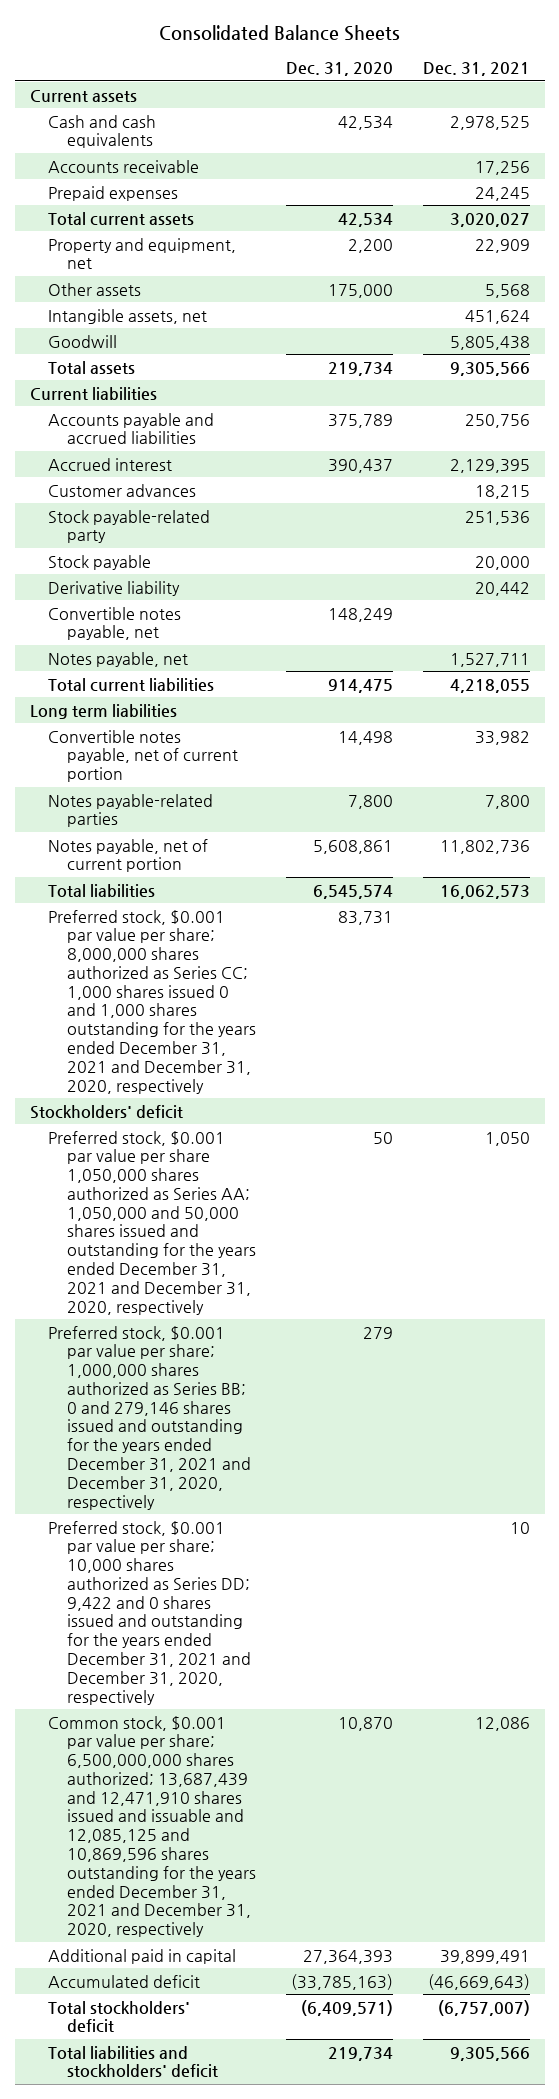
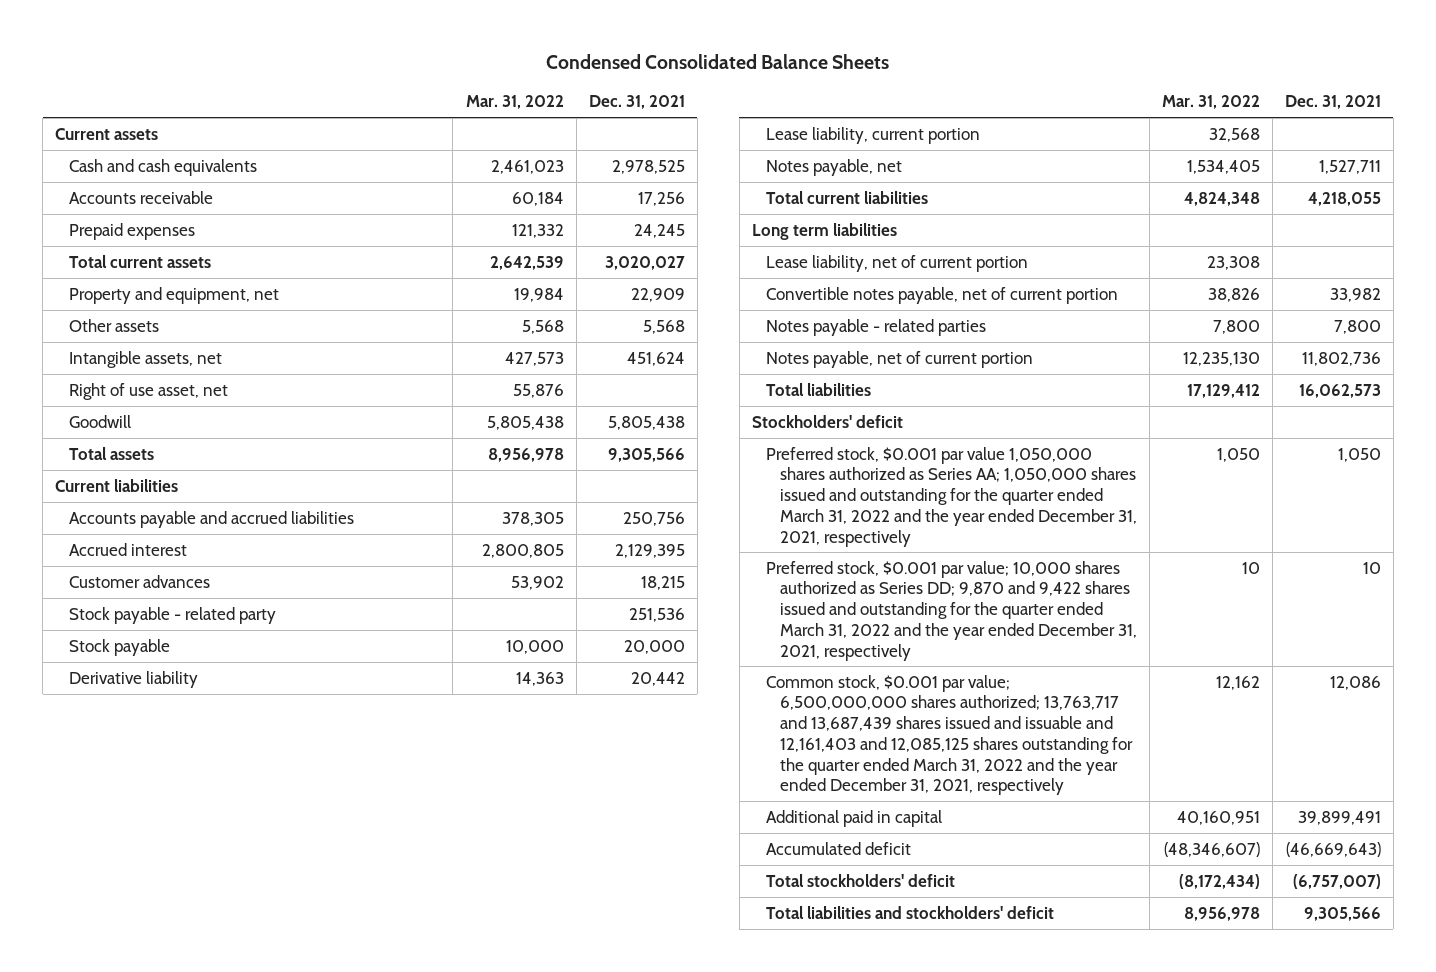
- Consolidated Balance Sheets
+ Condensed Consolidated Balance Sheets
- | Dec. 31, 2020 | Dec. 31, 2021
+ | Mar. 31, 2022 | Dec. 31, 2021
+ Right of use asset, net | 55,876 |
- Stock payable-related party | | 251,536
+ Stock payable - related party | | 251,536
- Convertible notes payable, net | 148,249 |
+ Lease liability, current portion | 32,568 |
+ Lease liability, net of current portion | 23,308 |
- Notes payable-related parties | 7,800 | 7,800
+ Notes payable - related parties | 7,800 | 7,800
- Preferred stock, $0.001 par value per share; 8,000,000 shares authorized as Series CC; 1,000 shares issued 0 and 1,000 shares outstanding for the years ended December 31, 2021 and December 31, 2020, respectively | 83,731 |
- Preferred stock, $0.001 par value per share 1,050,000 shares authorized as Series AA; 1,050,000 and 50,000 shares issued and outstanding for the years ended December 31, 2021 and December 31, 2020, respectively | 50 | 1,050
- Preferred stock, $0.001 par value per share; 1,000,000 shares authorized as Series BB; 0 and 279,146 shares issued and outstanding for the years ended December 31, 2021 and December 31, 2020, respectively | 279 |
- Preferred stock, $0.001 par value per share; 10,000 shares authorized as Series DD; 9,422 and 0 shares issued and outstanding for the years ended December 31, 2021 and December 31, 2020, respectively | | 10
- Common stock, $0.001 par value per share; 6,500,000,000 shares authorized; 13,687,439 and 12,471,910 shares issued and issuable and 12,085,125 and 10,869,596 shares outstanding for the years ended December 31, 2021 and December 31, 2020, respectively | 10,870 | 12,086
+ Preferred stock, $0.001 par value 1,050,000 shares authorized as Series AA; 1,050,000 shares issued and outstanding for the quarter ended March 31, 2022 and the year ended December 31, 2021, respectively | 1,050 | 1,050
+ Preferred stock, $0.001 par value; 10,000 shares authorized as Series DD; 9,870 and 9,422 shares issued and outstanding for the quarter ended March 31, 2022 and the year ended December 31, 2021, respectively | 10 | 10
+ Common stock, $0.001 par value; 6,500,000,000 shares authorized; 13,763,717 and 13,687,439 shares issued and issuable and 12,161,403 and 12,085,125 shares outstanding for the quarter ended March 31, 2022 and the year ended December 31, 2021, respectively | 12,162 | 12,086

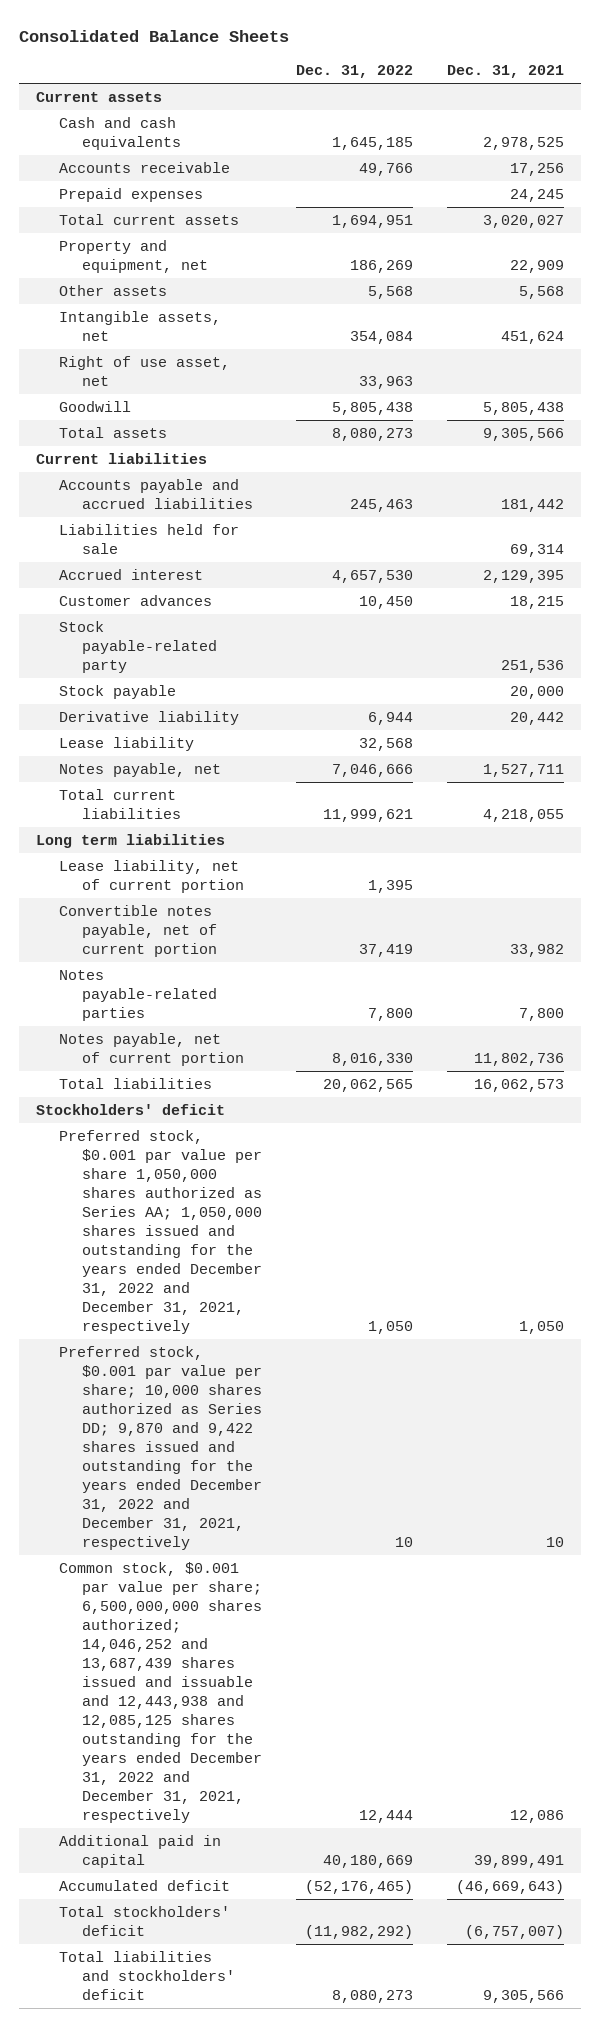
- Condensed Consolidated Balance Sheets
+ Consolidated Balance Sheets
- | Mar. 31, 2022 | Dec. 31, 2021
+ | Dec. 31, 2022 | Dec. 31, 2021
- Accounts payable and accrued liabilities | 378,305 | 250,756
+ Accounts payable and accrued liabilities | 245,463 | 181,442
+ Liabilities held for sale | | 69,314
- Stock payable - related party | | 251,536
+ Stock payable-related party | | 251,536
- Lease liability, current portion | 32,568 |
+ Lease liability | 32,568 |
- Notes payable - related parties | 7,800 | 7,800
+ Notes payable-related parties | 7,800 | 7,800
- Preferred stock, $0.001 par value 1,050,000 shares authorized as Series AA; 1,050,000 shares issued and outstanding for the quarter ended March 31, 2022 and the year ended December 31, 2021, respectively | 1,050 | 1,050
- Preferred stock, $0.001 par value; 10,000 shares authorized as Series DD; 9,870 and 9,422 shares issued and outstanding for the quarter ended March 31, 2022 and the year ended December 31, 2021, respectively | 10 | 10
- Common stock, $0.001 par value; 6,500,000,000 shares authorized; 13,763,717 and 13,687,439 shares issued and issuable and 12,161,403 and 12,085,125 shares outstanding for the quarter ended March 31, 2022 and the year ended December 31, 2021, respectively | 12,162 | 12,086
+ Preferred stock, $0.001 par value per share 1,050,000 shares authorized as Series AA; 1,050,000 shares issued and outstanding for the years ended December 31, 2022 and December 31, 2021, respectively | 1,050 | 1,050
+ Preferred stock, $0.001 par value per share; 10,000 shares authorized as Series DD; 9,870 and 9,422 shares issued and outstanding for the years ended December 31, 2022 and December 31, 2021, respectively | 10 | 10
+ Common stock, $0.001 par value per share; 6,500,000,000 shares authorized; 14,046,252 and 13,687,439 shares issued and issuable and 12,443,938 and 12,085,125 shares outstanding for the years ended December 31, 2022 and December 31, 2021, respectively | 12,444 | 12,086

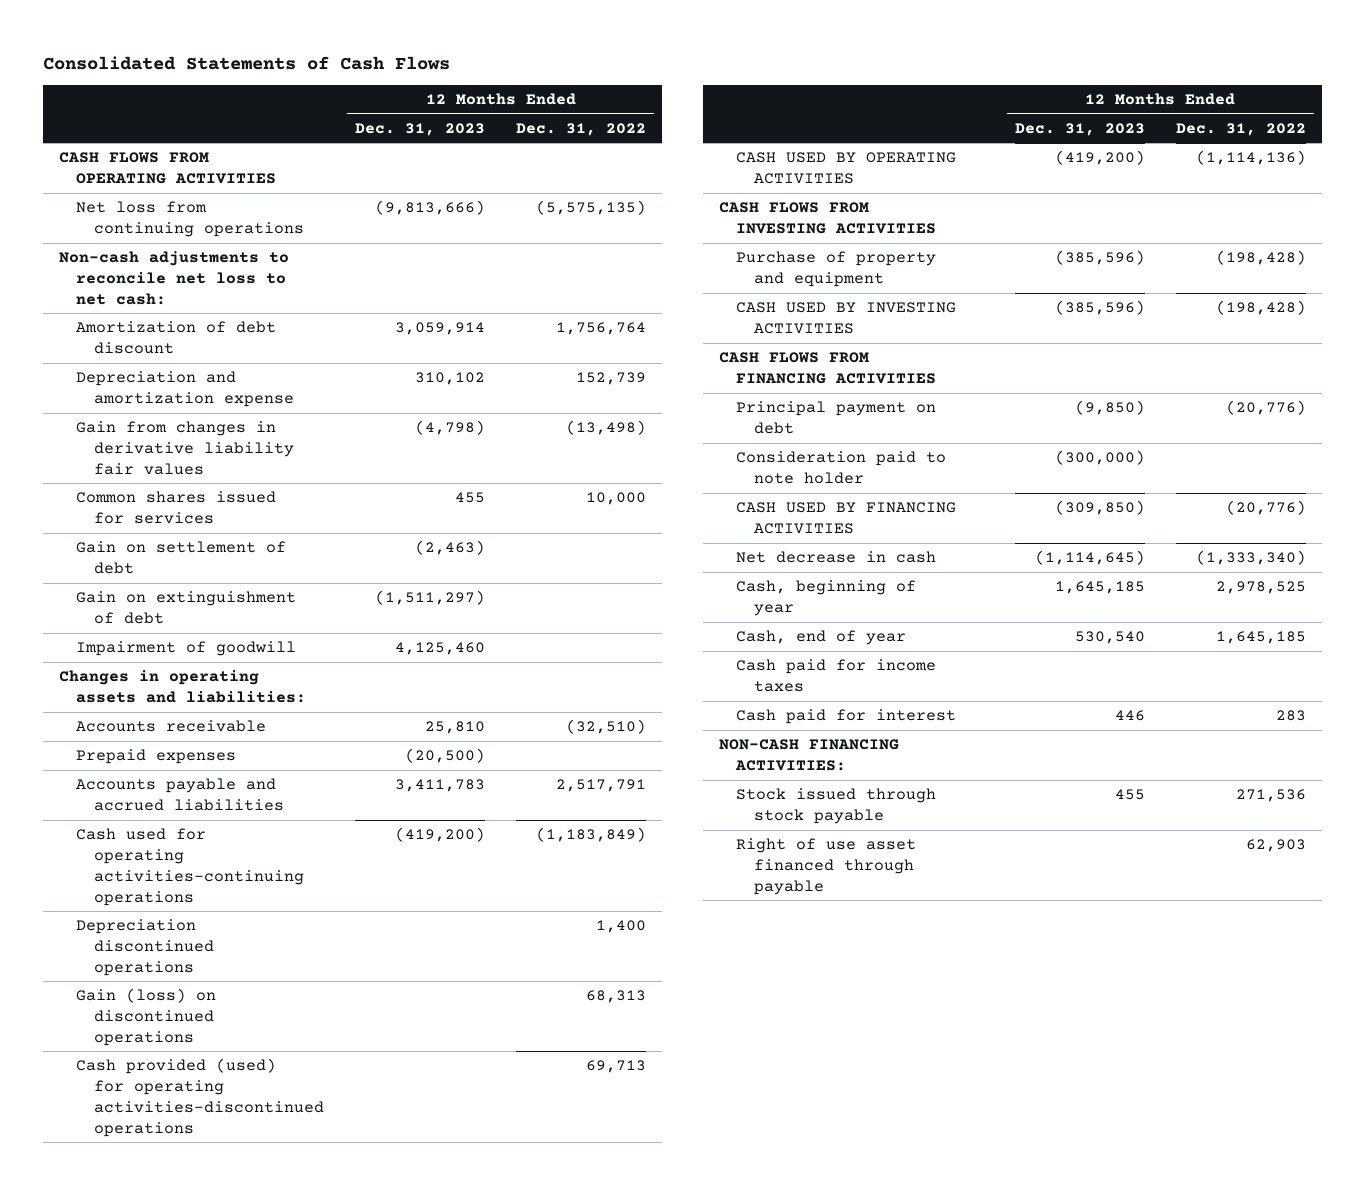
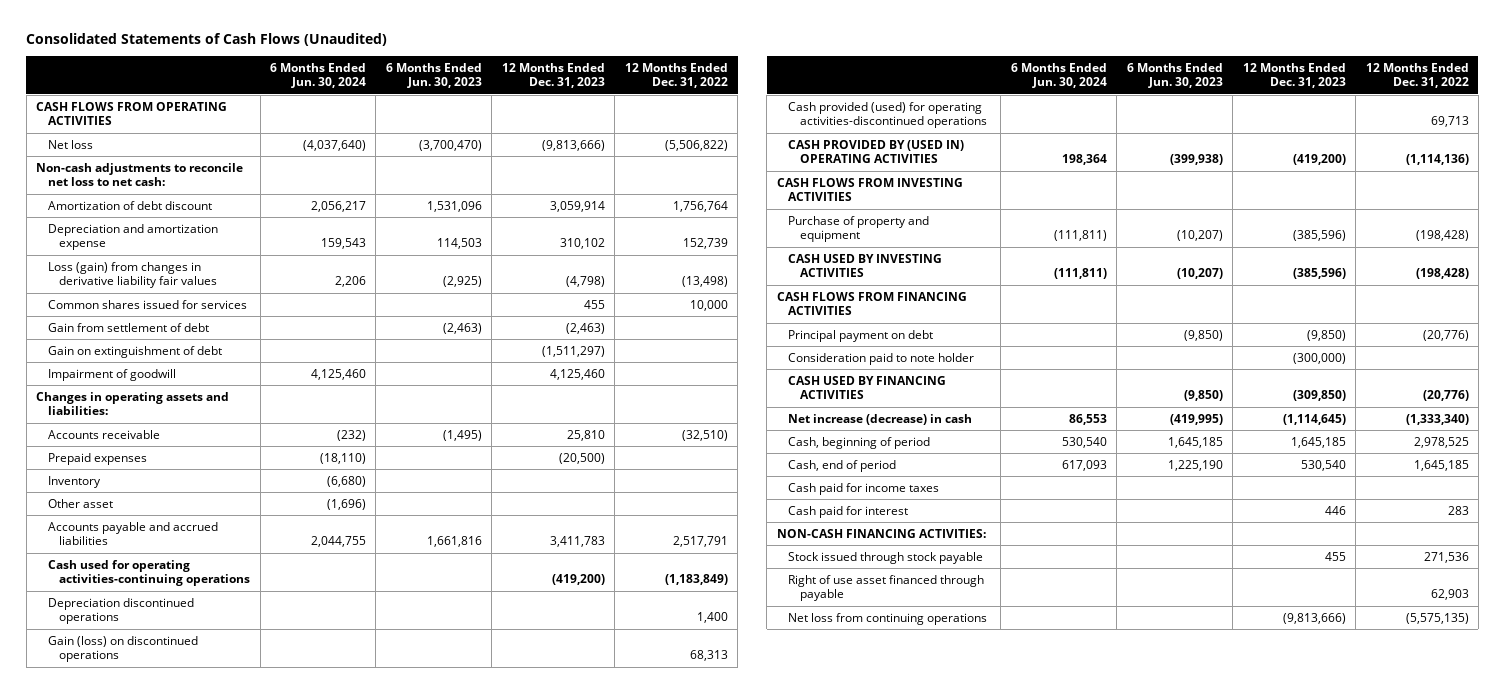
- Consolidated Statements of Cash Flows
+ Consolidated Statements of Cash Flows (Unaudited)
- | 12 Months Ended Dec. 31, 2023 | 12 Months Ended Dec. 31, 2022
+ | 6 Months Ended Jun. 30, 2024 | 6 Months Ended Jun. 30, 2023 | 12 Months Ended Dec. 31, 2023 | 12 Months Ended Dec. 31, 2022
+ Net loss | (4,037,640) | (3,700,470) | (9,813,666) | (5,506,822)
- Gain from changes in derivative liability fair values | (4,798) | (13,498)
+ Loss (gain) from changes in derivative liability fair values | 2,206 | (2,925) | (4,798) | (13,498)
- Gain on settlement of debt | (2,463) |
+ Gain from settlement of debt | | (2,463) | (2,463) |
+ Inventory | (6,680) | | |
+ Other asset | (1,696) | | |
- CASH USED BY OPERATING ACTIVITIES | (419,200) | (1,114,136)
+ CASH PROVIDED BY (USED IN) OPERATING ACTIVITIES | 198,364 | (399,938) | (419,200) | (1,114,136)
- Net decrease in cash | (1,114,645) | (1,333,340)
- Cash, beginning of year | 1,645,185 | 2,978,525
- Cash, end of year | 530,540 | 1,645,185
+ Net increase (decrease) in cash | 86,553 | (419,995) | (1,114,645) | (1,333,340)
+ Cash, beginning of period | 530,540 | 1,645,185 | 1,645,185 | 2,978,525
+ Cash, end of period | 617,093 | 1,225,190 | 530,540 | 1,645,185
moved down: Net loss from continuing operations | | | (9,813,666) | (5,575,135)

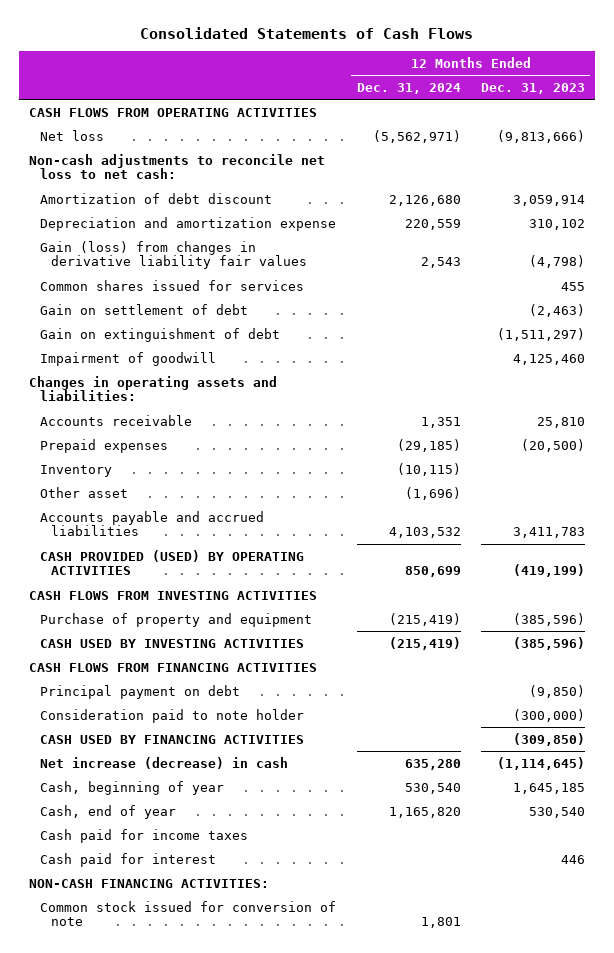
- Consolidated Statements of Cash Flows (Unaudited)
+ Consolidated Statements of Cash Flows
- | 6 Months Ended Jun. 30, 2024 | 6 Months Ended Jun. 30, 2023 | 12 Months Ended Dec. 31, 2023 | 12 Months Ended Dec. 31, 2022
+ | 12 Months Ended Dec. 31, 2024 | 12 Months Ended Dec. 31, 2023
- Loss (gain) from changes in derivative liability fair values | 2,206 | (2,925) | (4,798) | (13,498)
+ Gain (loss) from changes in derivative liability fair values | 2,543 | (4,798)
- Gain from settlement of debt | | (2,463) | (2,463) |
+ Gain on settlement of debt | | (2,463)
- Cash used for operating activities-continuing operations | | | (419,200) | (1,183,849)
- Depreciation discontinued operations | | | | 1,400
- Gain (loss) on discontinued operations | | | | 68,313
- Cash provided (used) for operating activities-discontinued operations | | | | 69,713
- CASH PROVIDED BY (USED IN) OPERATING ACTIVITIES | 198,364 | (399,938) | (419,200) | (1,114,136)
+ CASH PROVIDED (USED) BY OPERATING ACTIVITIES | 850,699 | (419,199)
- Cash, beginning of period | 530,540 | 1,645,185 | 1,645,185 | 2,978,525
- Cash, end of period | 617,093 | 1,225,190 | 530,540 | 1,645,185
+ Cash, beginning of year | 530,540 | 1,645,185
+ Cash, end of year | 1,165,820 | 530,540
- Stock issued through stock payable | | | 455 | 271,536
- Right of use asset financed through payable | | | | 62,903
- Net loss from continuing operations | | | (9,813,666) | (5,575,135)
+ Common stock issued for conversion of note | 1,801 |

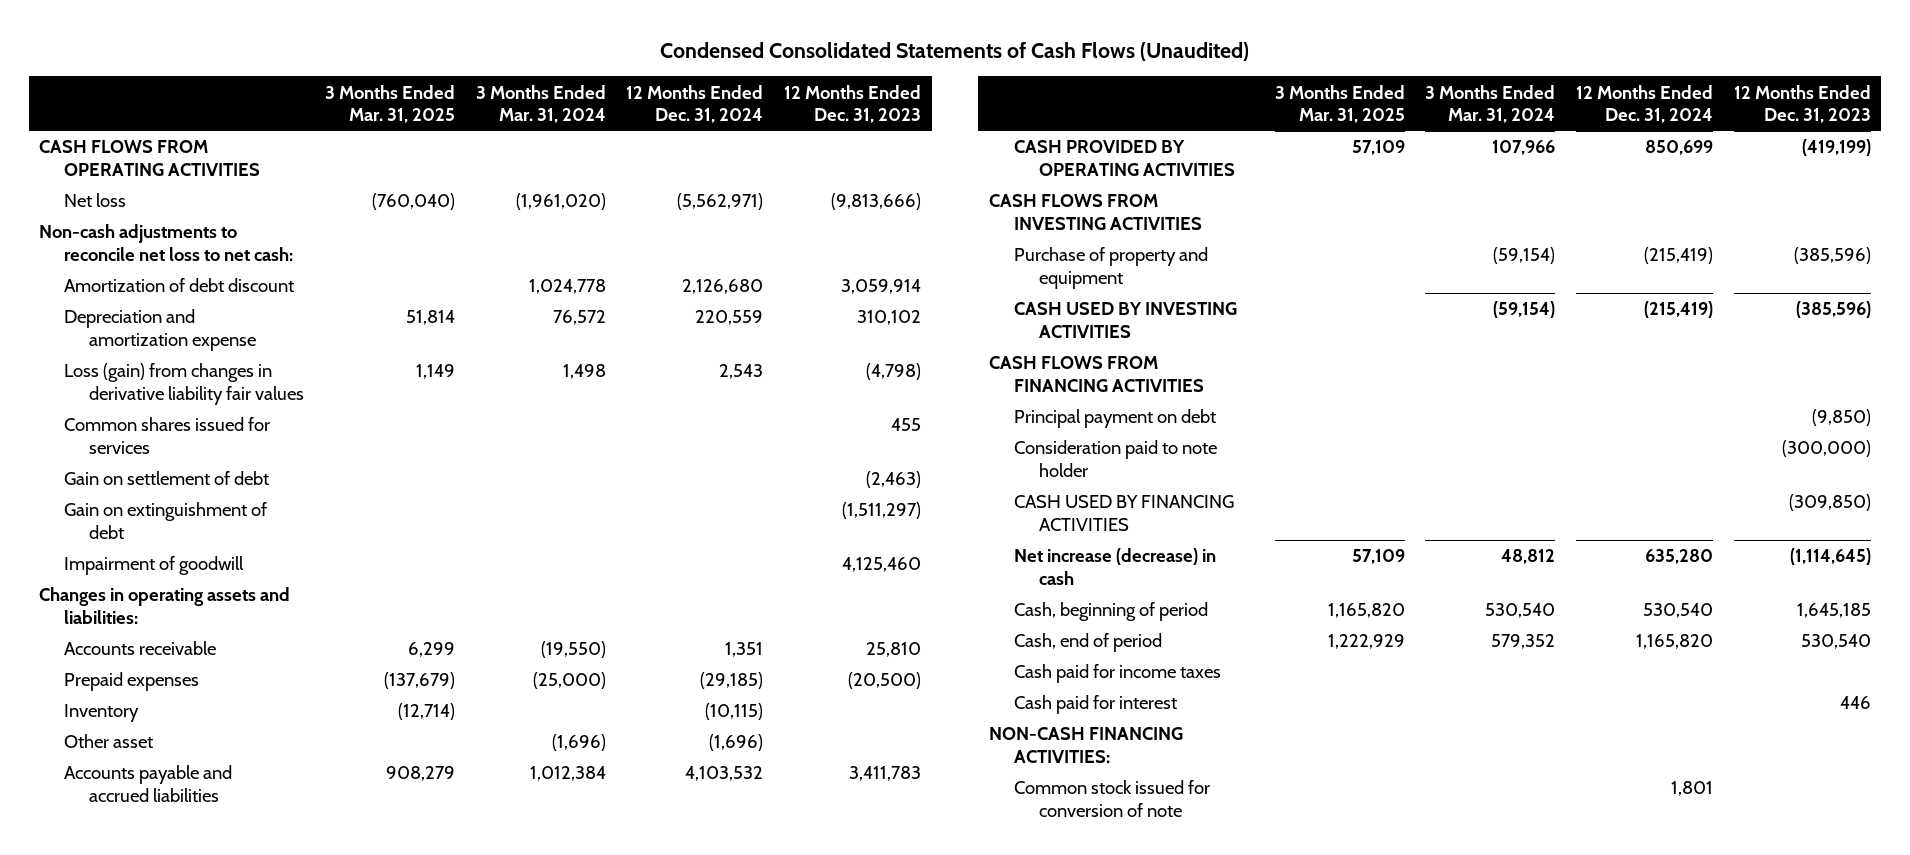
- Consolidated Statements of Cash Flows
+ Condensed Consolidated Statements of Cash Flows (Unaudited)
- | 12 Months Ended Dec. 31, 2024 | 12 Months Ended Dec. 31, 2023
+ | 3 Months Ended Mar. 31, 2025 | 3 Months Ended Mar. 31, 2024 | 12 Months Ended Dec. 31, 2024 | 12 Months Ended Dec. 31, 2023
- Gain (loss) from changes in derivative liability fair values | 2,543 | (4,798)
+ Loss (gain) from changes in derivative liability fair values | 1,149 | 1,498 | 2,543 | (4,798)
- CASH PROVIDED (USED) BY OPERATING ACTIVITIES | 850,699 | (419,199)
+ CASH PROVIDED BY OPERATING ACTIVITIES | 57,109 | 107,966 | 850,699 | (419,199)
- Cash, beginning of year | 530,540 | 1,645,185
- Cash, end of year | 1,165,820 | 530,540
+ Cash, beginning of period | 1,165,820 | 530,540 | 530,540 | 1,645,185
+ Cash, end of period | 1,222,929 | 579,352 | 1,165,820 | 530,540

